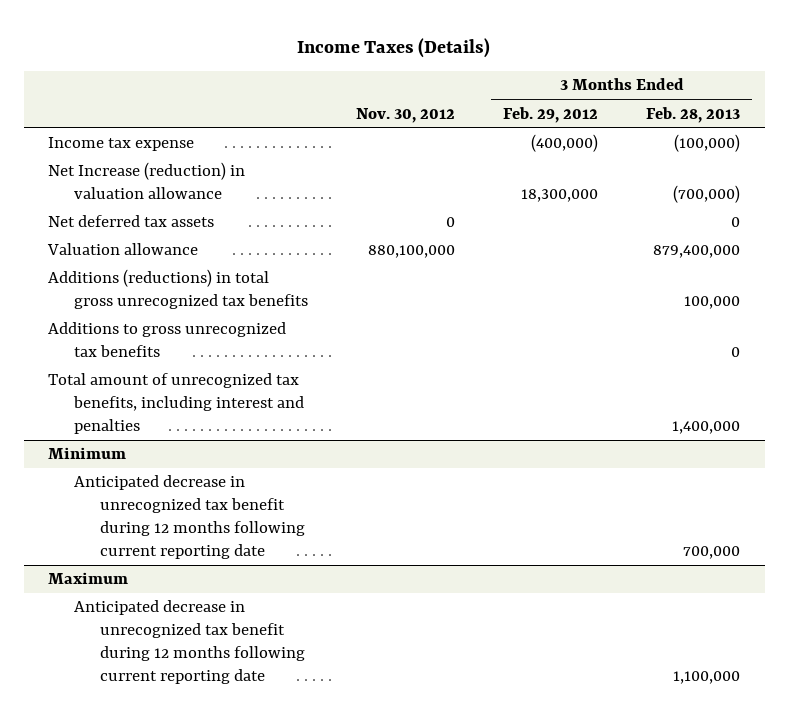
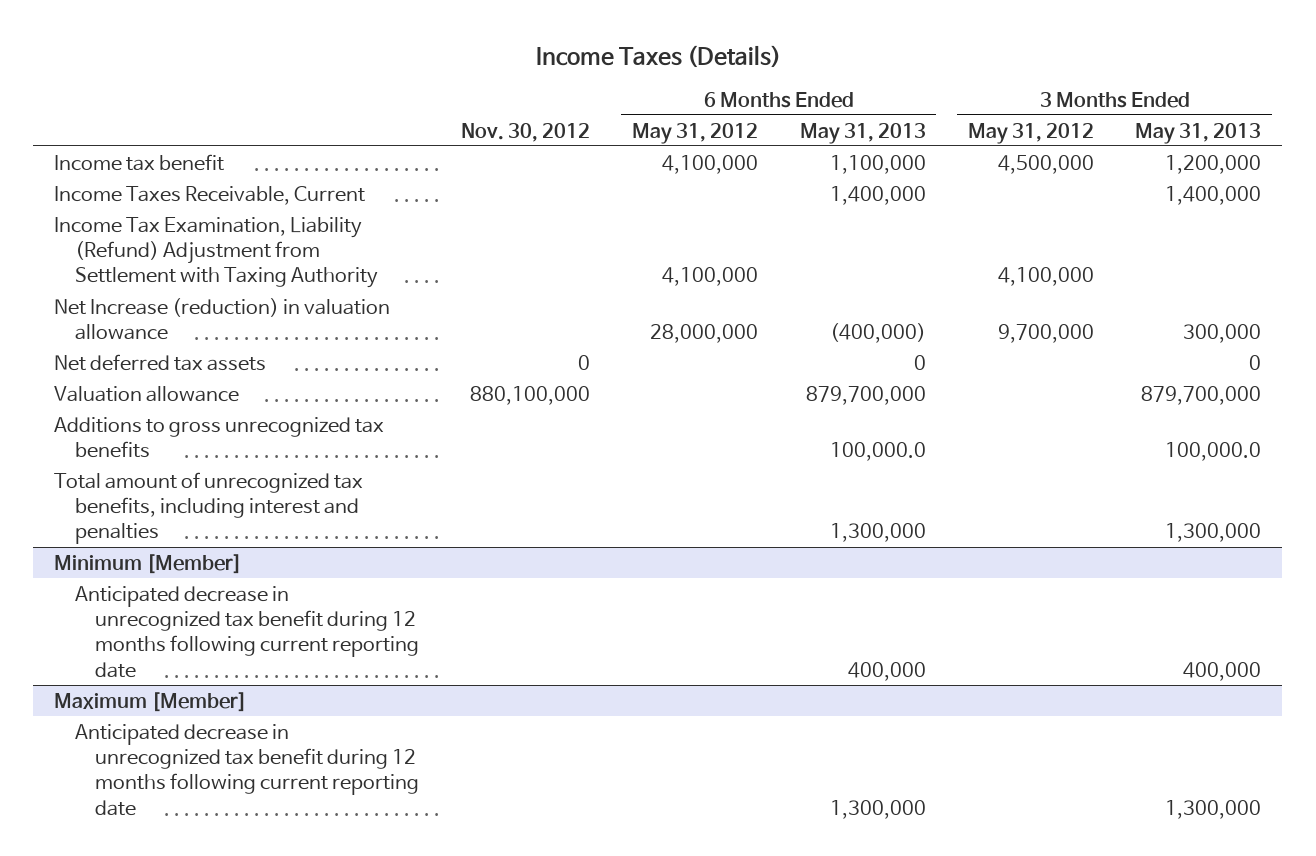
- | Nov. 30, 2012 | 3 Months Ended Feb. 29, 2012 | 3 Months Ended Feb. 28, 2013
+ | Nov. 30, 2012 | 6 Months Ended May 31, 2012 | 6 Months Ended May 31, 2013 | 3 Months Ended May 31, 2012 | 3 Months Ended May 31, 2013
- Income tax expense | | (400,000) | (100,000)
+ Income tax benefit | | 4,100,000 | 1,100,000 | 4,500,000 | 1,200,000
+ Income Taxes Receivable, Current | | | 1,400,000 | | 1,400,000
+ Income Tax Examination, Liability (Refund) Adjustment from Settlement with Taxing Authority | | 4,100,000 | | 4,100,000 |
- Additions (reductions) in total gross unrecognized tax benefits | | | 100,000
- Minimum
+ Minimum [Member]
- Maximum
+ Maximum [Member]

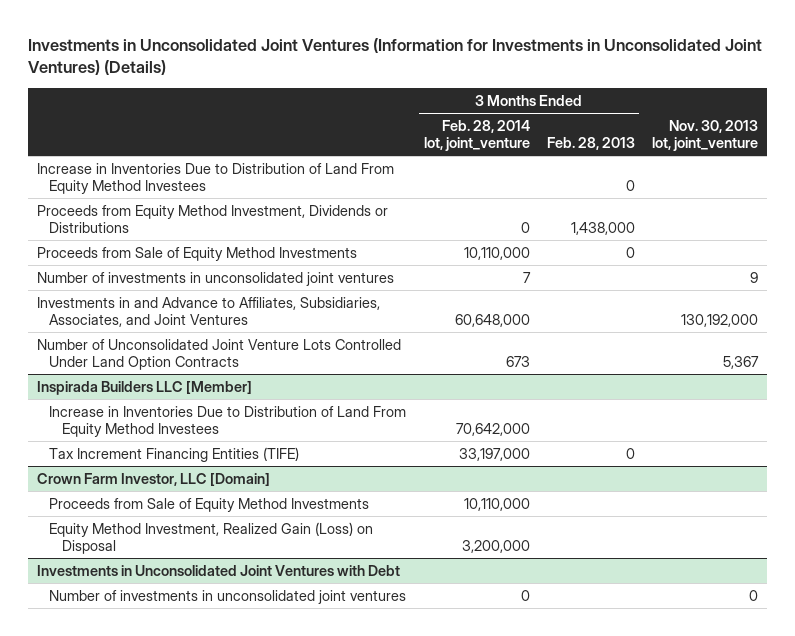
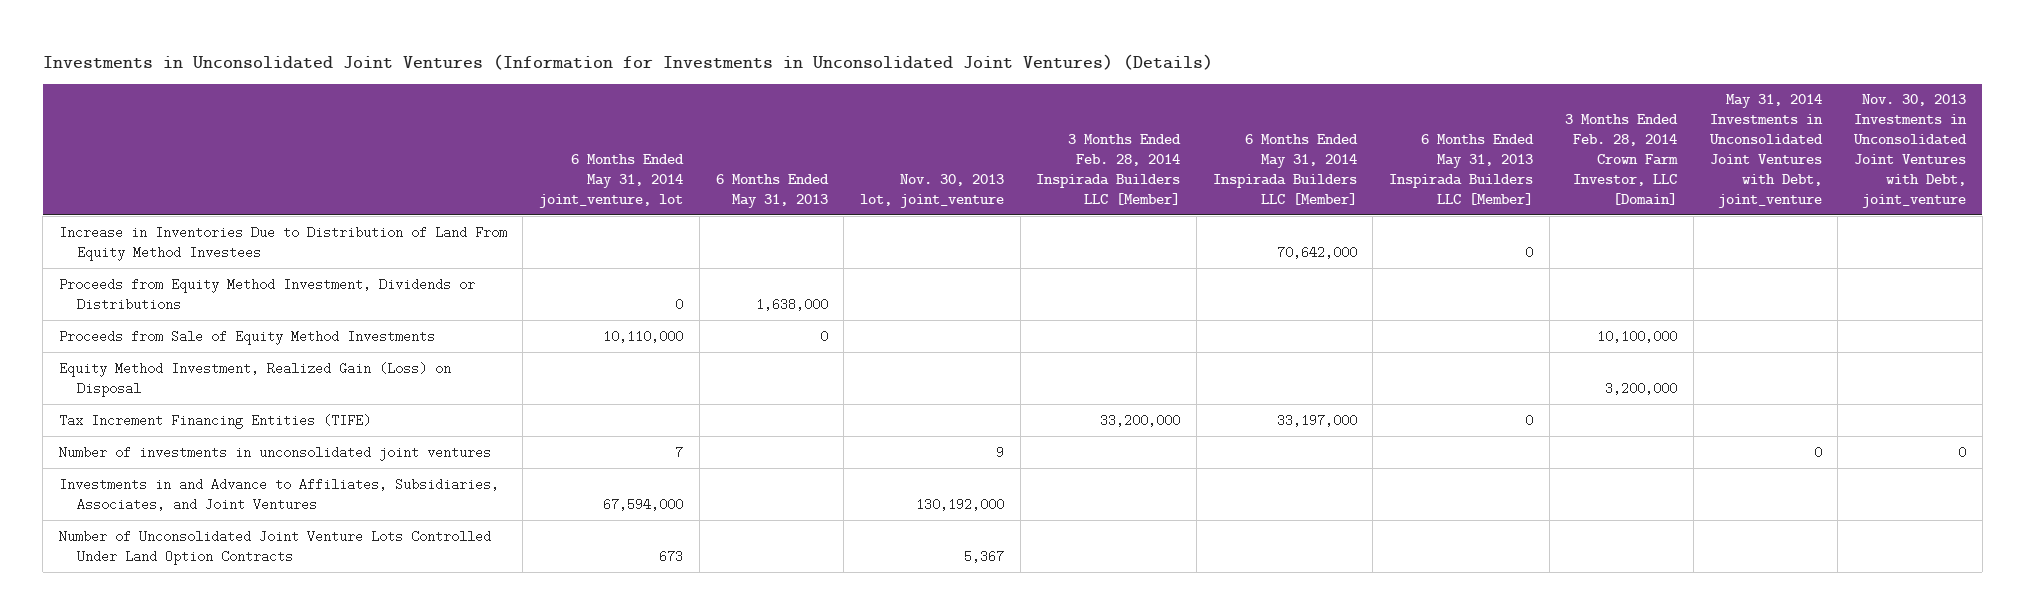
- | 3 Months Ended Feb. 28, 2014 lot, joint_venture | 3 Months Ended Feb. 28, 2013 | Nov. 30, 2013 lot, joint_venture
+ | 6 Months Ended May 31, 2014 joint_venture, lot | 6 Months Ended May 31, 2013 | Nov. 30, 2013 lot, joint_venture | 3 Months Ended Feb. 28, 2014 Inspirada Builders LLC [Member] | 6 Months Ended May 31, 2014 Inspirada Builders LLC [Member] | 6 Months Ended May 31, 2013 Inspirada Builders LLC [Member] | 3 Months Ended Feb. 28, 2014 Crown Farm Investor, LLC [Domain] | May 31, 2014 Investments in Unconsolidated Joint Ventures with Debt, joint_venture | Nov. 30, 2013 Investments in Unconsolidated Joint Ventures with Debt, joint_venture
+ Equity Method Investment, Realized Gain (Loss) on Disposal | | | | | | | 3,200,000 | |
+ Tax Increment Financing Entities (TIFE) | | | | 33,200,000 | 33,197,000 | 0 | | |
- Inspirada Builders LLC [Member]
- Increase in Inventories Due to Distribution of Land From Equity Method Investees | 70,642,000 | |
- Tax Increment Financing Entities (TIFE) | 33,197,000 | 0 |
- Crown Farm Investor, LLC [Domain]
- Proceeds from Sale of Equity Method Investments | 10,110,000 | |
- Equity Method Investment, Realized Gain (Loss) on Disposal | 3,200,000 | |
- Investments in Unconsolidated Joint Ventures with Debt
- Number of investments in unconsolidated joint ventures | 0 | | 0

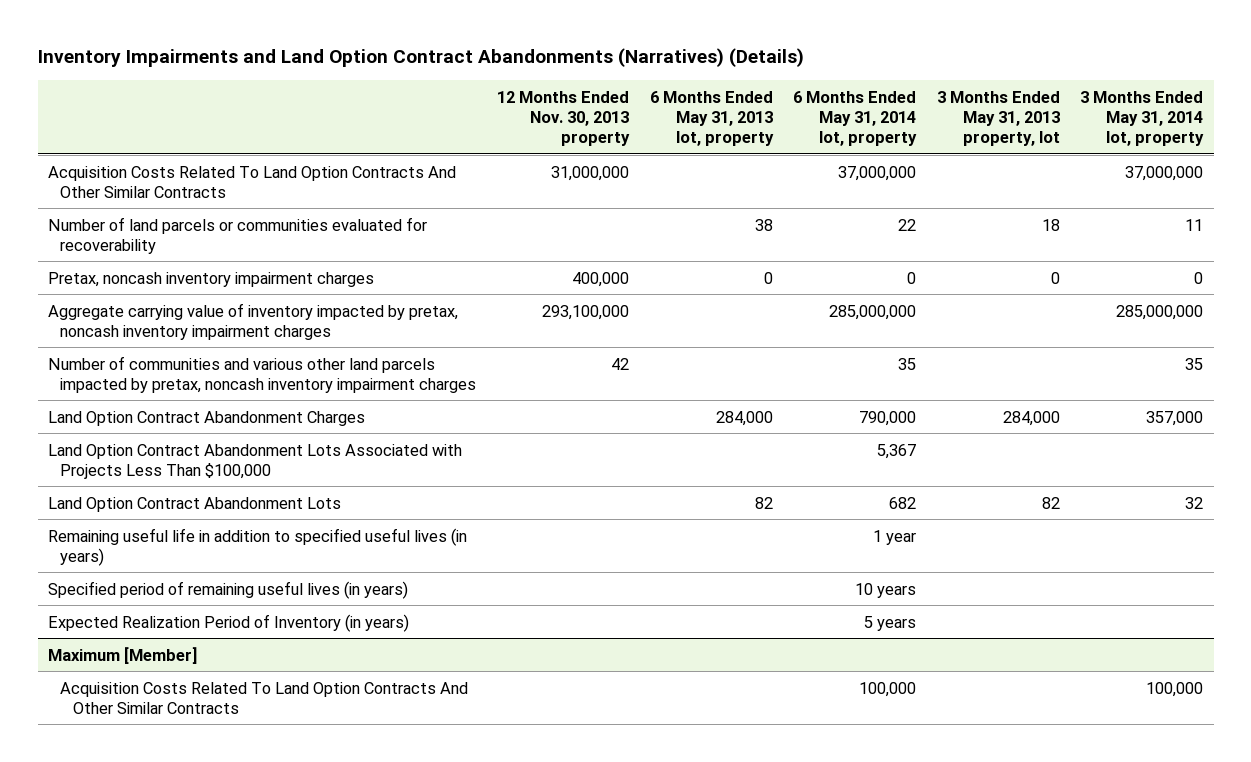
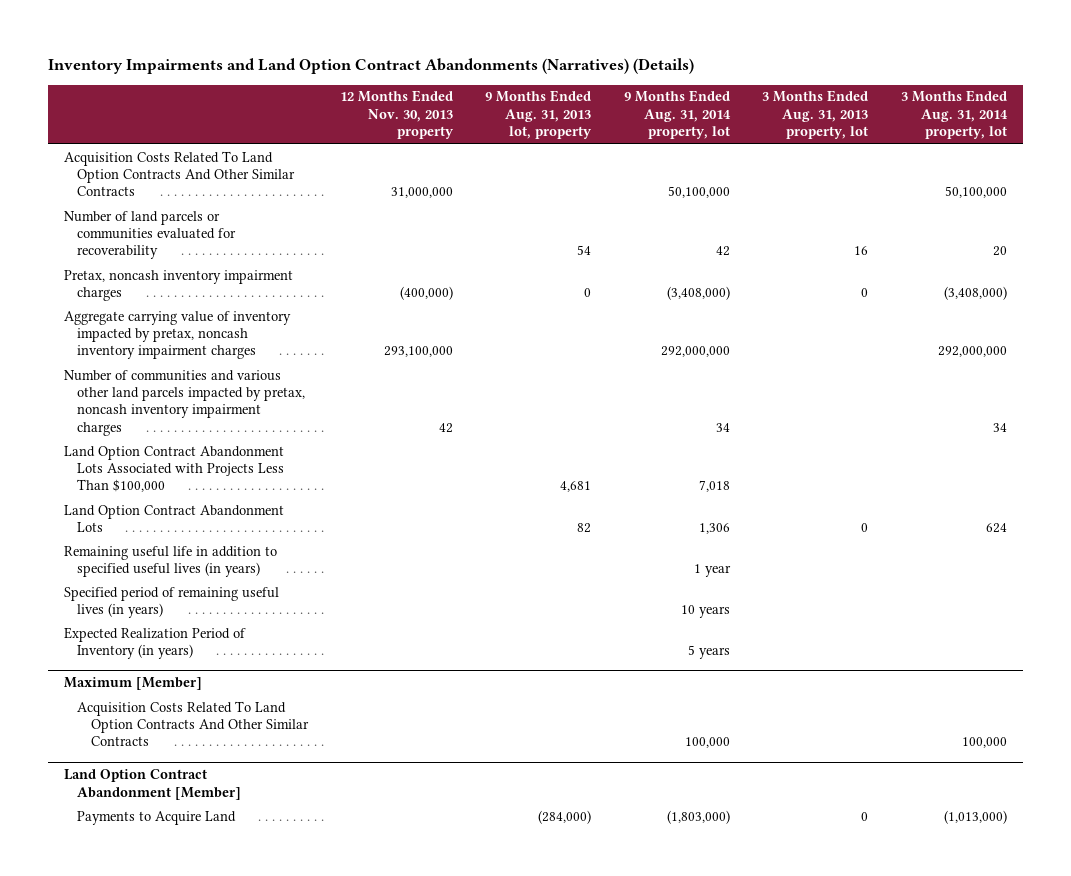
- | 12 Months Ended Nov. 30, 2013 property | 6 Months Ended May 31, 2013 lot, property | 6 Months Ended May 31, 2014 lot, property | 3 Months Ended May 31, 2013 property, lot | 3 Months Ended May 31, 2014 lot, property
+ | 12 Months Ended Nov. 30, 2013 property | 9 Months Ended Aug. 31, 2013 lot, property | 9 Months Ended Aug. 31, 2014 property, lot | 3 Months Ended Aug. 31, 2013 property, lot | 3 Months Ended Aug. 31, 2014 property, lot
- Pretax, noncash inventory impairment charges | 400,000 | 0 | 0 | 0 | 0
+ Pretax, noncash inventory impairment charges | (400,000) | 0 | (3,408,000) | 0 | (3,408,000)
- Land Option Contract Abandonment Charges | | 284,000 | 790,000 | 284,000 | 357,000
+ Land Option Contract Abandonment [Member]
+ Payments to Acquire Land | | (284,000) | (1,803,000) | 0 | (1,013,000)

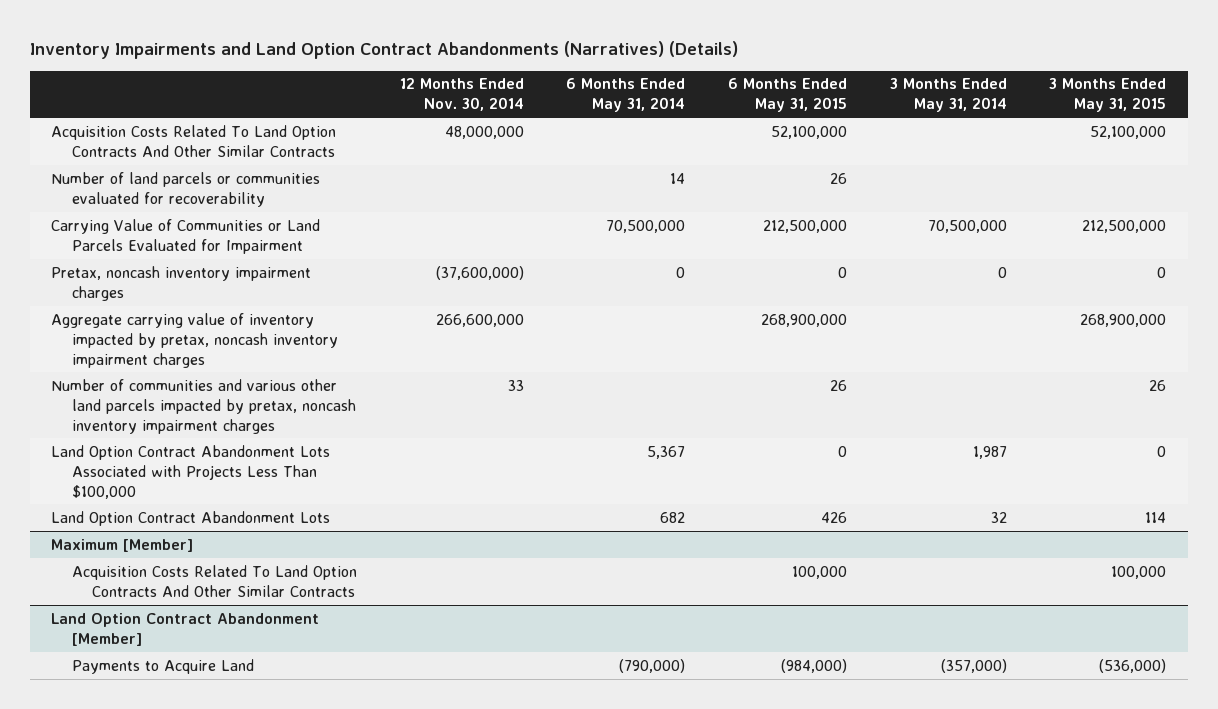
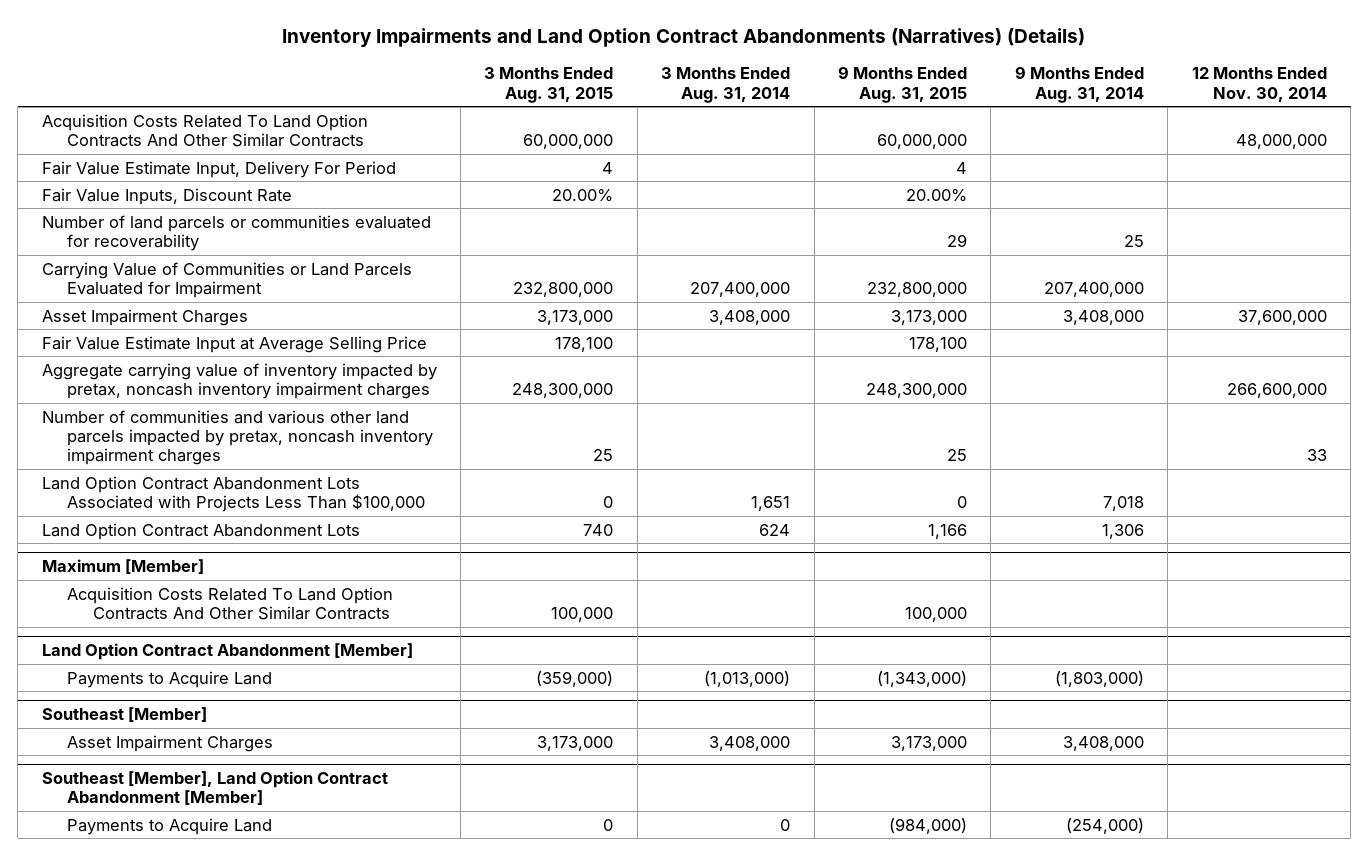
- | 12 Months Ended Nov. 30, 2014 | 6 Months Ended May 31, 2014 | 6 Months Ended May 31, 2015 | 3 Months Ended May 31, 2014 | 3 Months Ended May 31, 2015
+ | 3 Months Ended Aug. 31, 2015 | 3 Months Ended Aug. 31, 2014 | 9 Months Ended Aug. 31, 2015 | 9 Months Ended Aug. 31, 2014 | 12 Months Ended Nov. 30, 2014
+ Fair Value Estimate Input, Delivery For Period | 4 | | 4 | |
+ Fair Value Inputs, Discount Rate | 20.00% | | 20.00% | |
- Pretax, noncash inventory impairment charges | (37,600,000) | 0 | 0 | 0 | 0
+ Asset Impairment Charges | 3,173,000 | 3,408,000 | 3,173,000 | 3,408,000 | 37,600,000
+ Fair Value Estimate Input at Average Selling Price | 178,100 | | 178,100 | |
+ Southeast [Member]
+ Asset Impairment Charges | 3,173,000 | 3,408,000 | 3,173,000 | 3,408,000 |
+ Southeast [Member], Land Option Contract Abandonment [Member]
+ Payments to Acquire Land | 0 | 0 | (984,000) | (254,000) |

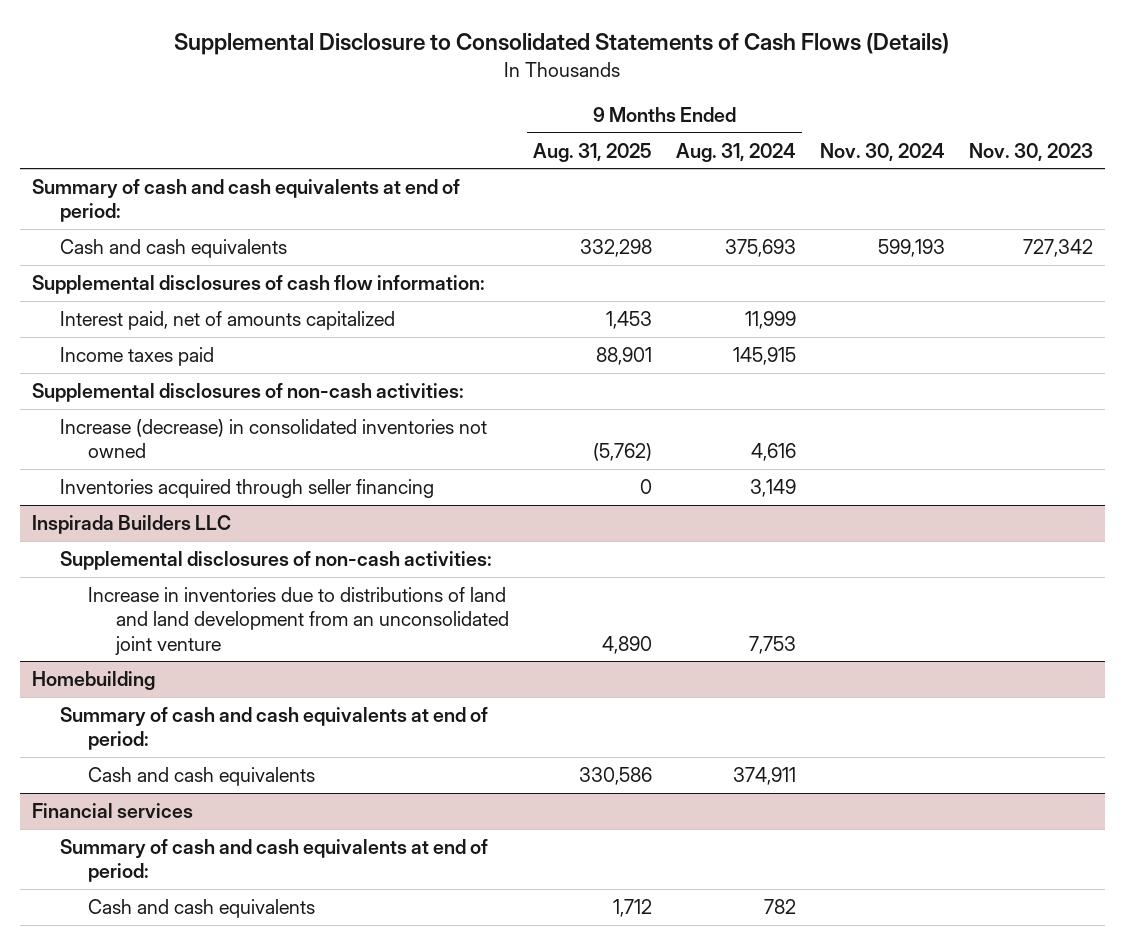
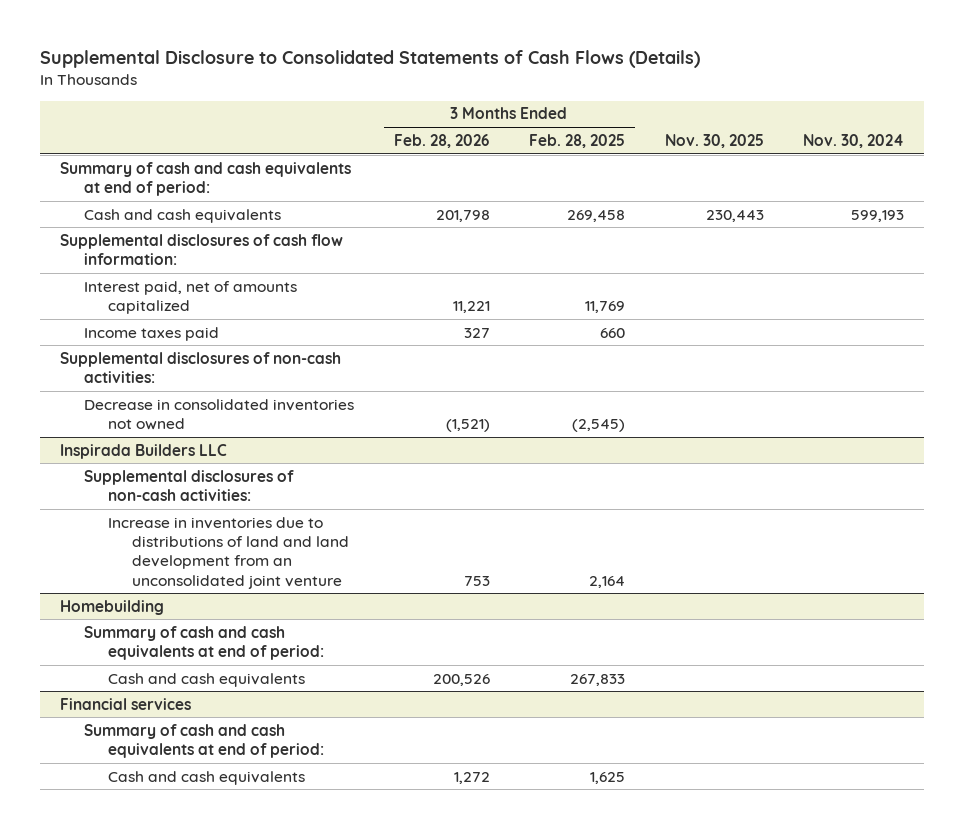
- | 9 Months Ended Aug. 31, 2025 | 9 Months Ended Aug. 31, 2024 | Nov. 30, 2024 | Nov. 30, 2023
+ | 3 Months Ended Feb. 28, 2026 | 3 Months Ended Feb. 28, 2025 | Nov. 30, 2025 | Nov. 30, 2024
- Increase (decrease) in consolidated inventories not owned | (5,762) | 4,616 | |
- Inventories acquired through seller financing | 0 | 3,149 | |
+ Decrease in consolidated inventories not owned | (1,521) | (2,545) | |

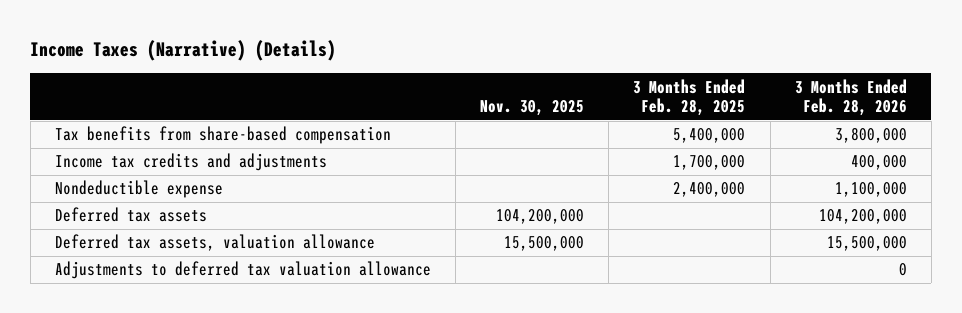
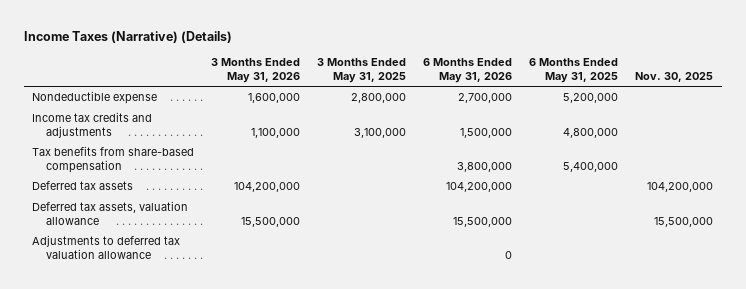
- | Nov. 30, 2025 | 3 Months Ended Feb. 28, 2025 | 3 Months Ended Feb. 28, 2026
+ | 3 Months Ended May 31, 2026 | 3 Months Ended May 31, 2025 | 6 Months Ended May 31, 2026 | 6 Months Ended May 31, 2025 | Nov. 30, 2025
moved down: Income tax credits and adjustments | 1,100,000 | 3,100,000 | 1,500,000 | 4,800,000 |
moved down: Tax benefits from share-based compensation | | | 3,800,000 | 5,400,000 |

